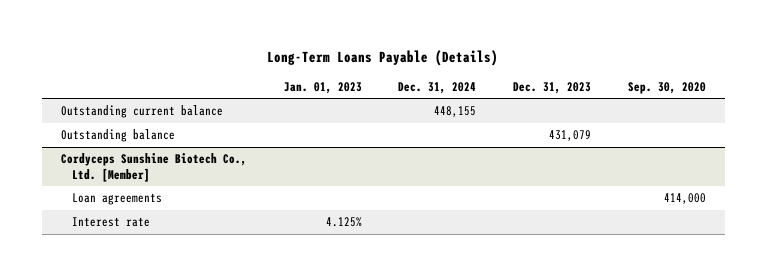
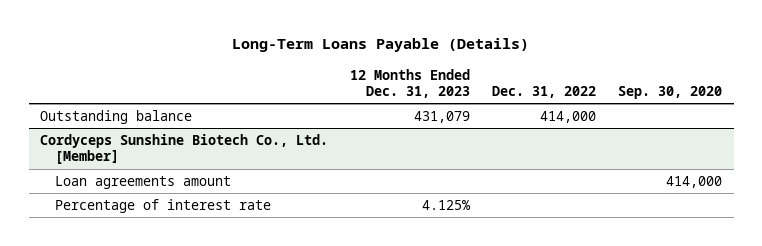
- | Jan. 01, 2023 | Dec. 31, 2024 | Dec. 31, 2023 | Sep. 30, 2020
+ | 12 Months Ended Dec. 31, 2023 | Dec. 31, 2022 | Sep. 30, 2020
- Outstanding current balance | | 448,155 | |
@ Cordyceps Sunshine Biotech Co., Ltd. [Member]
- Loan agreements | | | | 414,000
- Interest rate | 4.125% | | |
+ Loan agreements amount | | | 414,000
+ Percentage of interest rate | 4.125% | |

